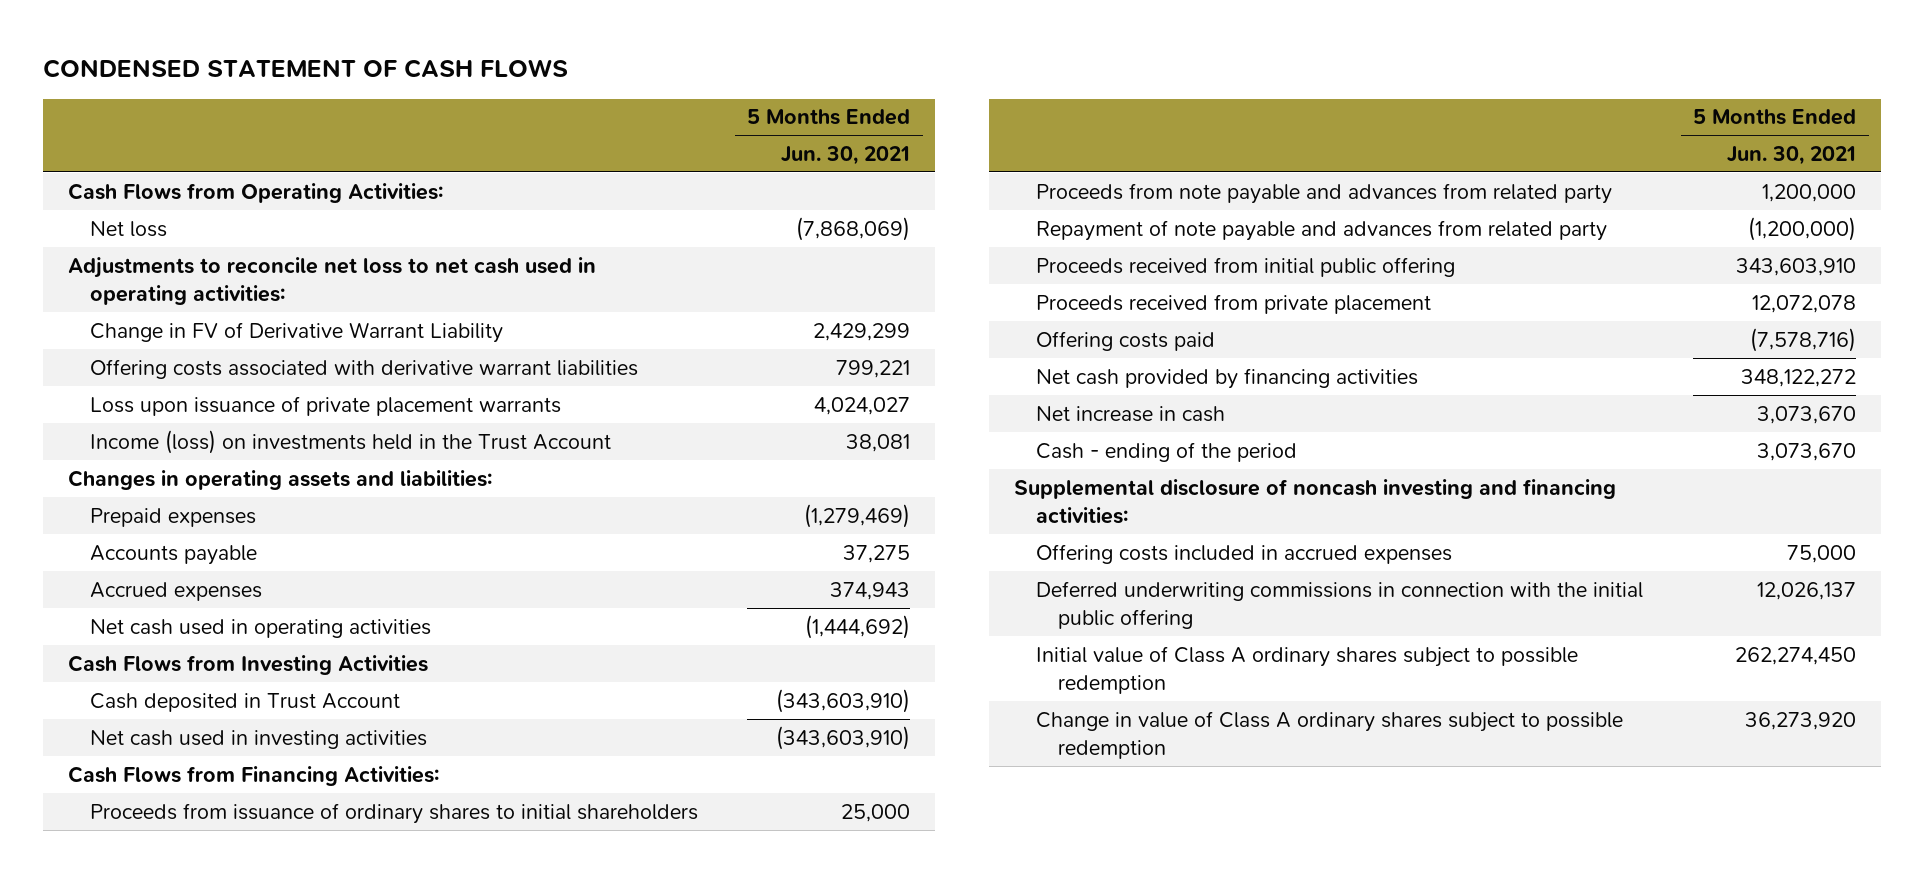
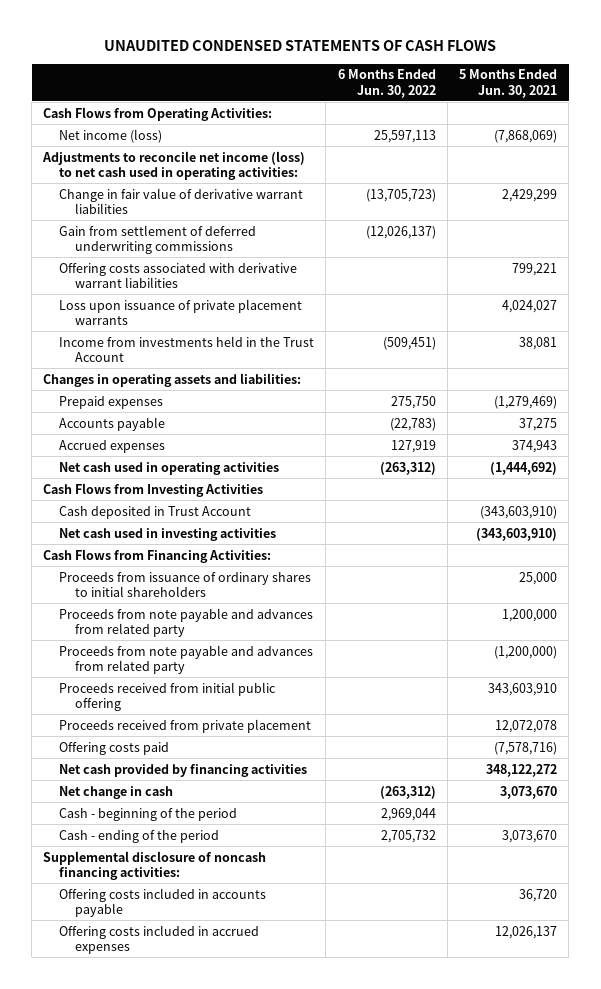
- CONDENSED STATEMENT OF CASH FLOWS
+ UNAUDITED CONDENSED STATEMENTS OF CASH FLOWS
- | 5 Months Ended Jun. 30, 2021
+ | 6 Months Ended Jun. 30, 2022 | 5 Months Ended Jun. 30, 2021
- Net loss | (7,868,069)
- Adjustments to reconcile net loss to net cash used in operating activities:
- Change in FV of Derivative Warrant Liability | 2,429,299
+ Net income (loss) | 25,597,113 | (7,868,069)
+ Adjustments to reconcile net income (loss) to net cash used in operating activities:
+ Change in fair value of derivative warrant liabilities | (13,705,723) | 2,429,299
+ Gain from settlement of deferred underwriting commissions | (12,026,137) |
- Income (loss) on investments held in the Trust Account | 38,081
+ Income from investments held in the Trust Account | (509,451) | 38,081
- Repayment of note payable and advances from related party | (1,200,000)
+ Proceeds from note payable and advances from related party | | (1,200,000)
- Net increase in cash | 3,073,670
+ Net change in cash | (263,312) | 3,073,670
+ Cash - beginning of the period | 2,969,044 |
- Supplemental disclosure of noncash investing and financing activities:
- Offering costs included in accrued expenses | 75,000
- Deferred underwriting commissions in connection with the initial public offering | 12,026,137
- Initial value of Class A ordinary shares subject to possible redemption | 262,274,450
- Change in value of Class A ordinary shares subject to possible redemption | 36,273,920
+ Supplemental disclosure of noncash financing activities:
+ Offering costs included in accounts payable | | 36,720
+ Offering costs included in accrued expenses | | 12,026,137

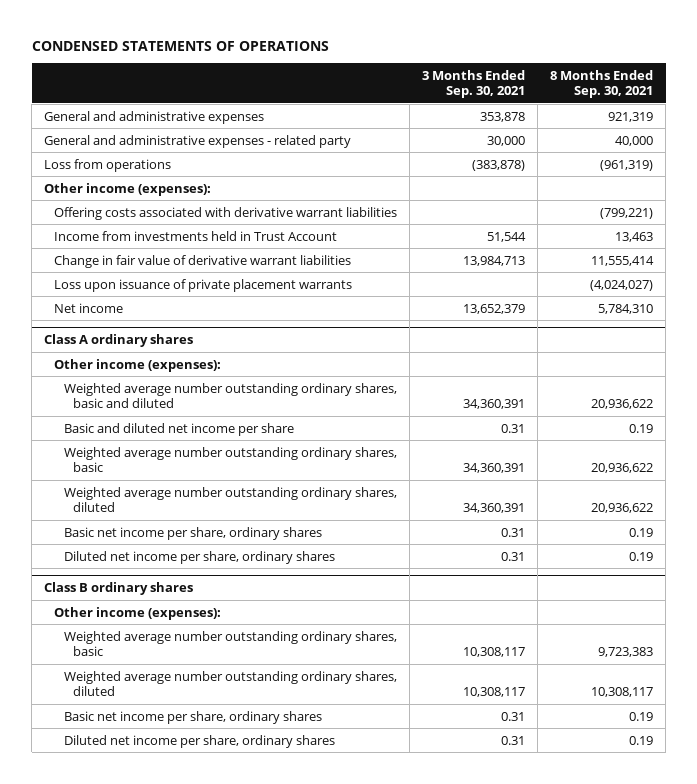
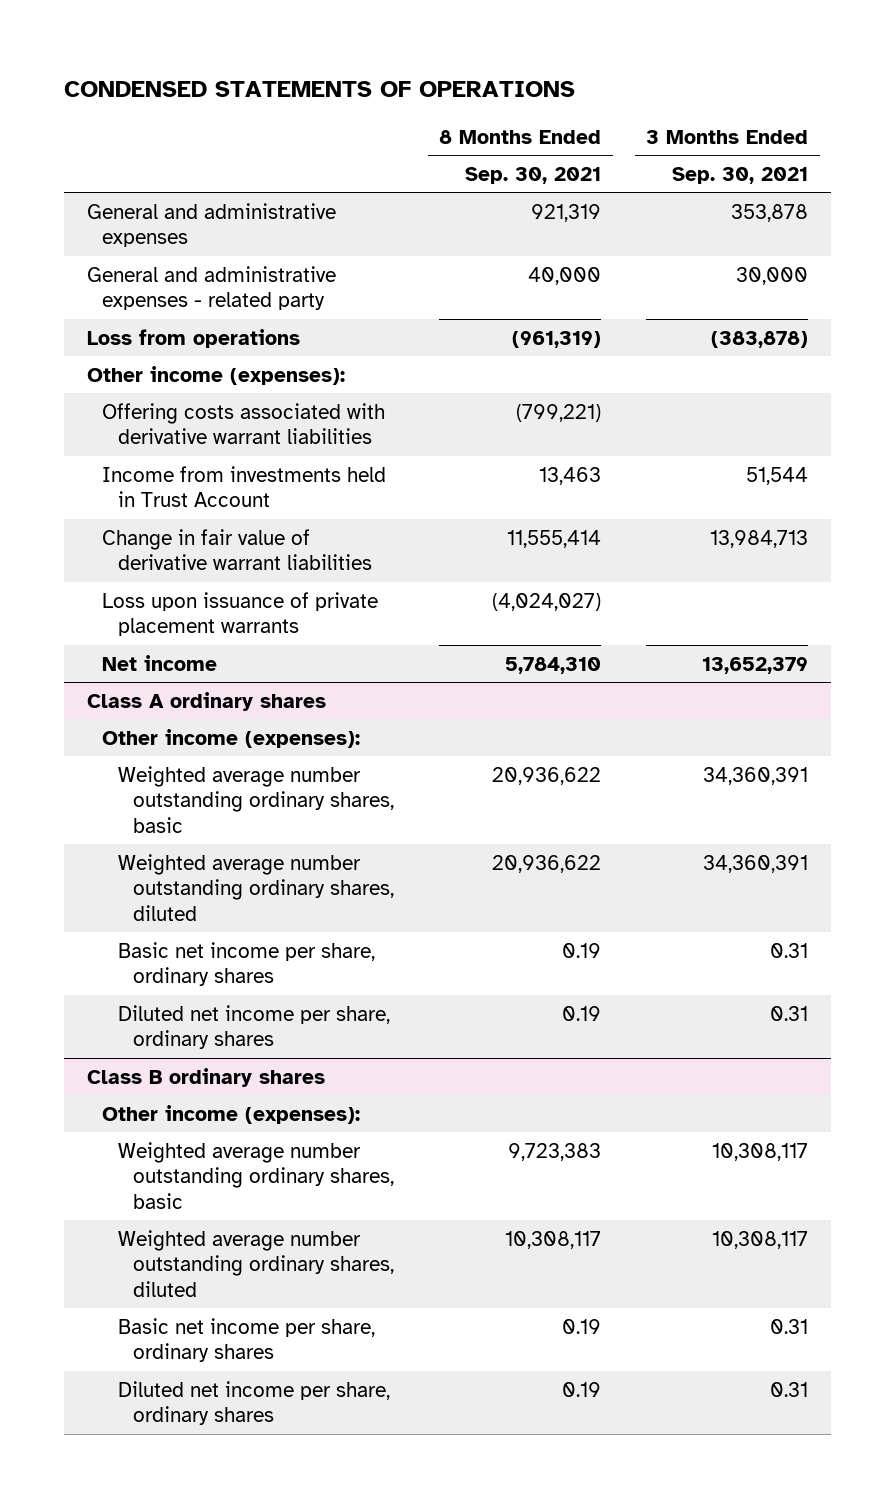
- | 3 Months Ended Sep. 30, 2021 | 8 Months Ended Sep. 30, 2021
+ | 8 Months Ended Sep. 30, 2021 | 3 Months Ended Sep. 30, 2021
@ Class A ordinary shares
- Weighted average number outstanding ordinary shares, basic and diluted | 34,360,391 | 20,936,622
- Basic and diluted net income per share | 0.31 | 0.19

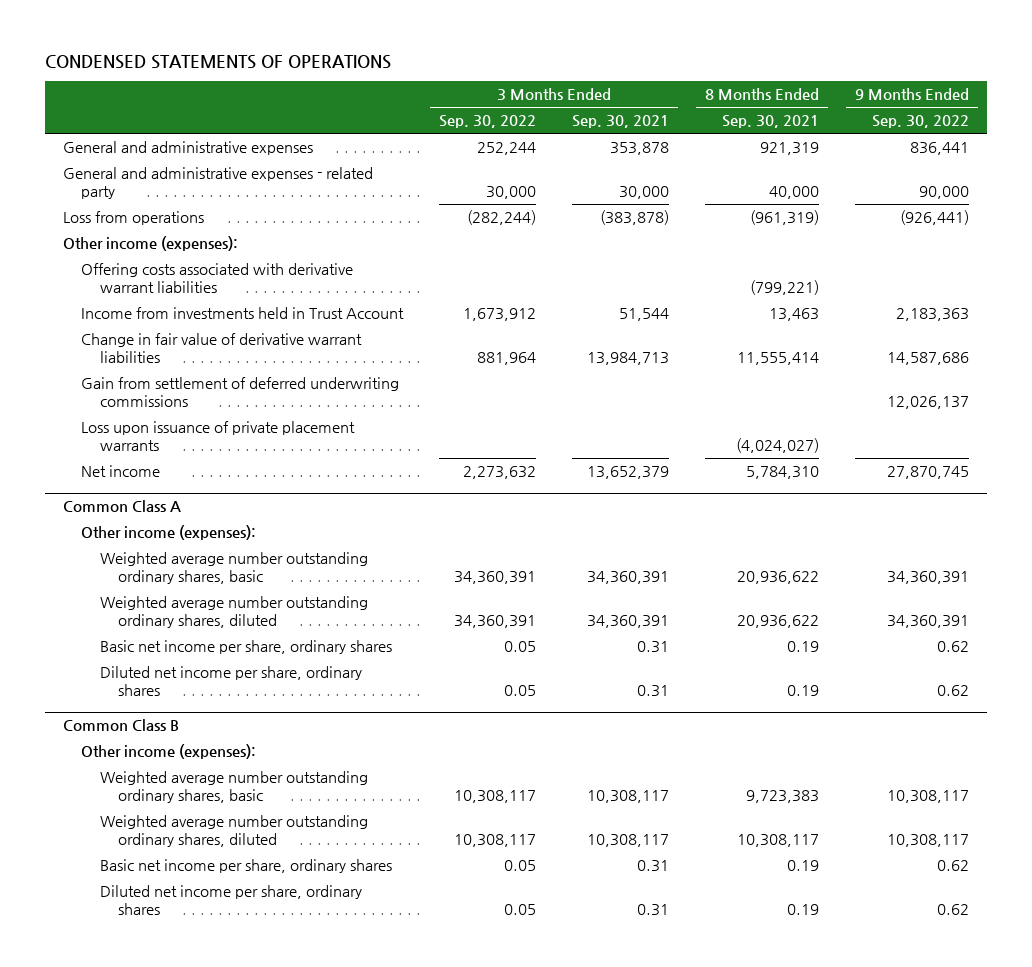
- | 8 Months Ended Sep. 30, 2021 | 3 Months Ended Sep. 30, 2021
+ | 3 Months Ended Sep. 30, 2022 | 3 Months Ended Sep. 30, 2021 | 8 Months Ended Sep. 30, 2021 | 9 Months Ended Sep. 30, 2022
+ Gain from settlement of deferred underwriting commissions | | | | 12,026,137
- Class A ordinary shares
+ Common Class A
- Class B ordinary shares
+ Common Class B

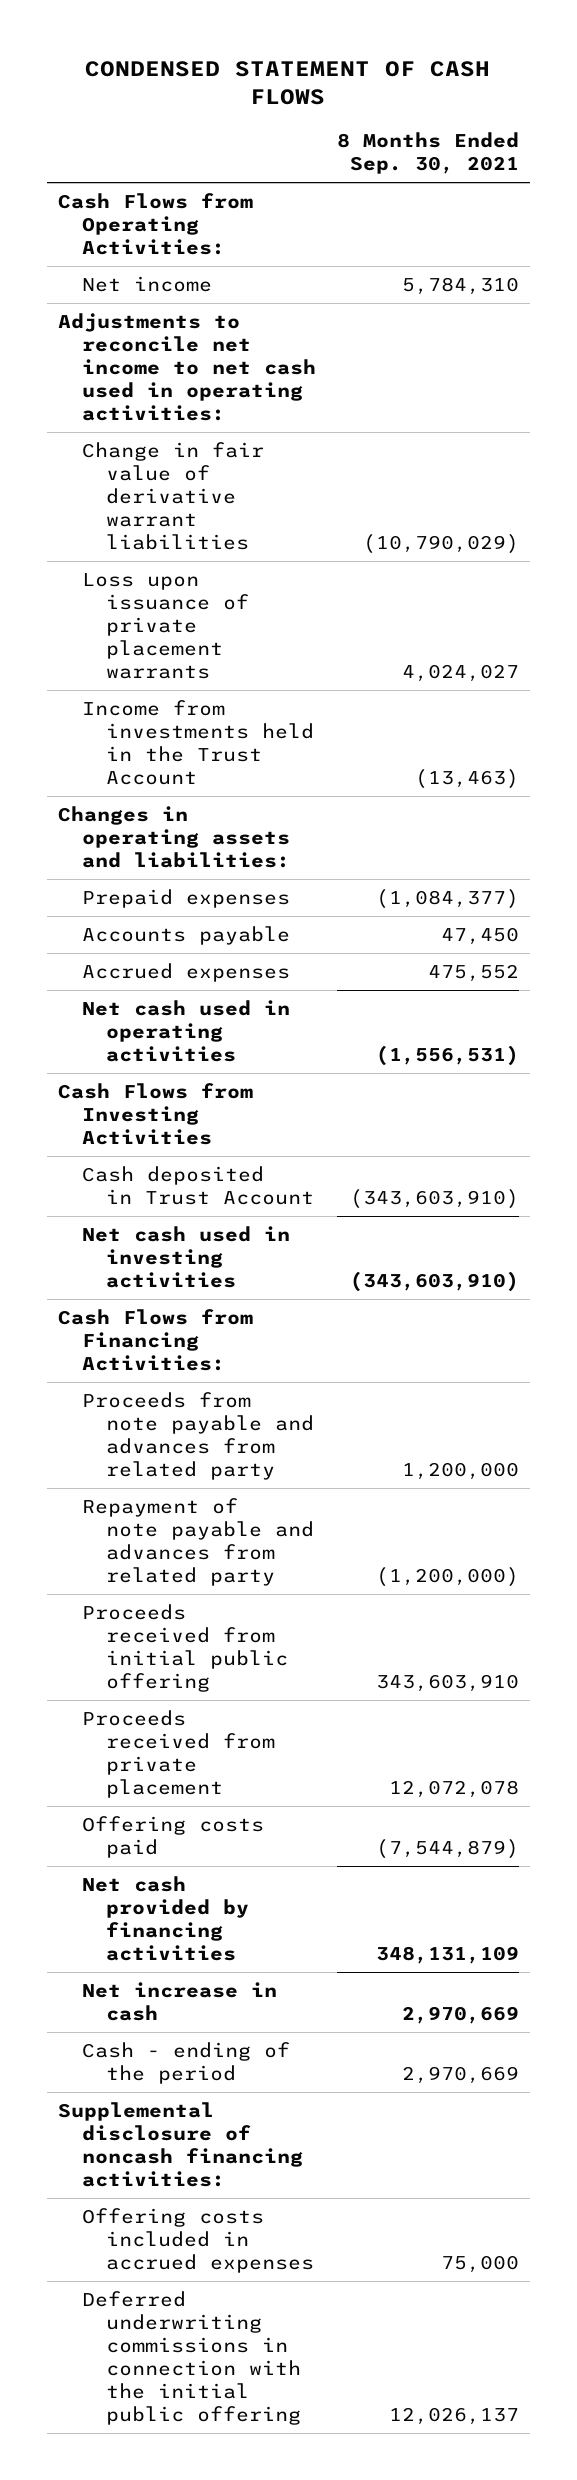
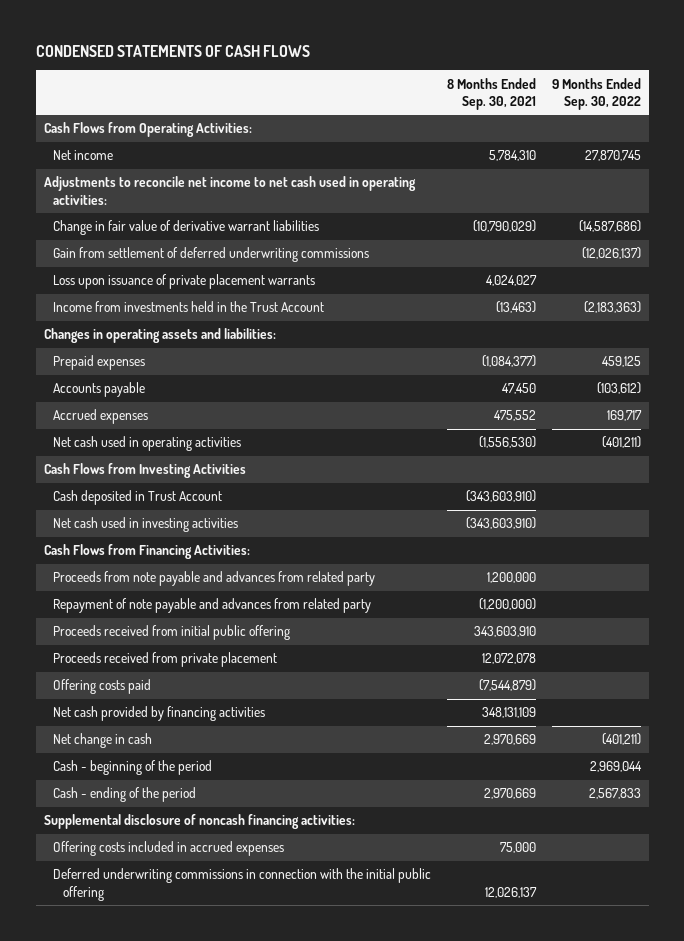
- CONDENSED STATEMENT OF CASH FLOWS
+ CONDENSED STATEMENTS OF CASH FLOWS
- | 8 Months Ended Sep. 30, 2021
+ | 8 Months Ended Sep. 30, 2021 | 9 Months Ended Sep. 30, 2022
+ Gain from settlement of deferred underwriting commissions | | (12,026,137)
- Net cash used in operating activities | (1,556,531)
+ Net cash used in operating activities | (1,556,530) | (401,211)
- Net increase in cash | 2,970,669
+ Net change in cash | 2,970,669 | (401,211)
+ Cash - beginning of the period | | 2,969,044

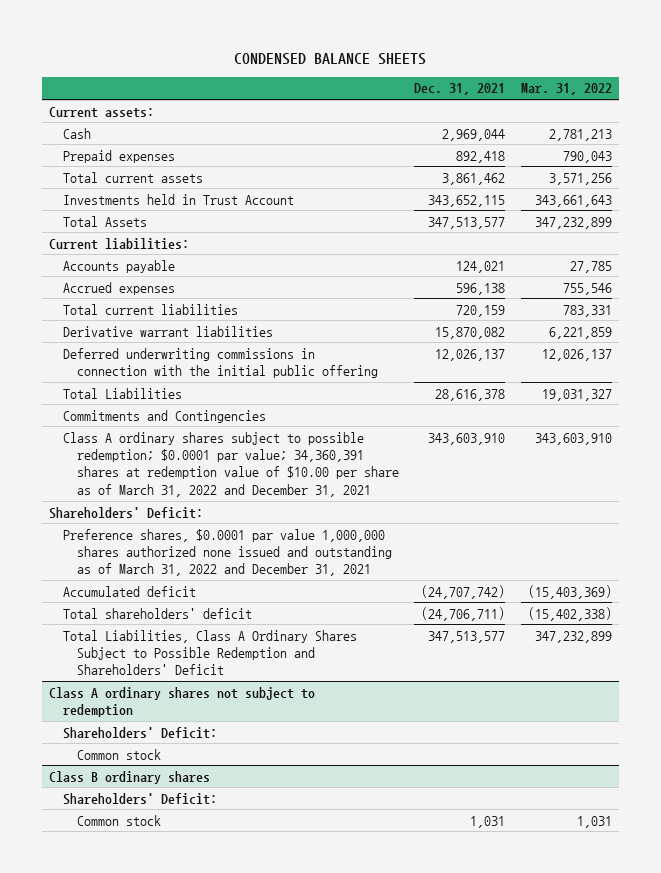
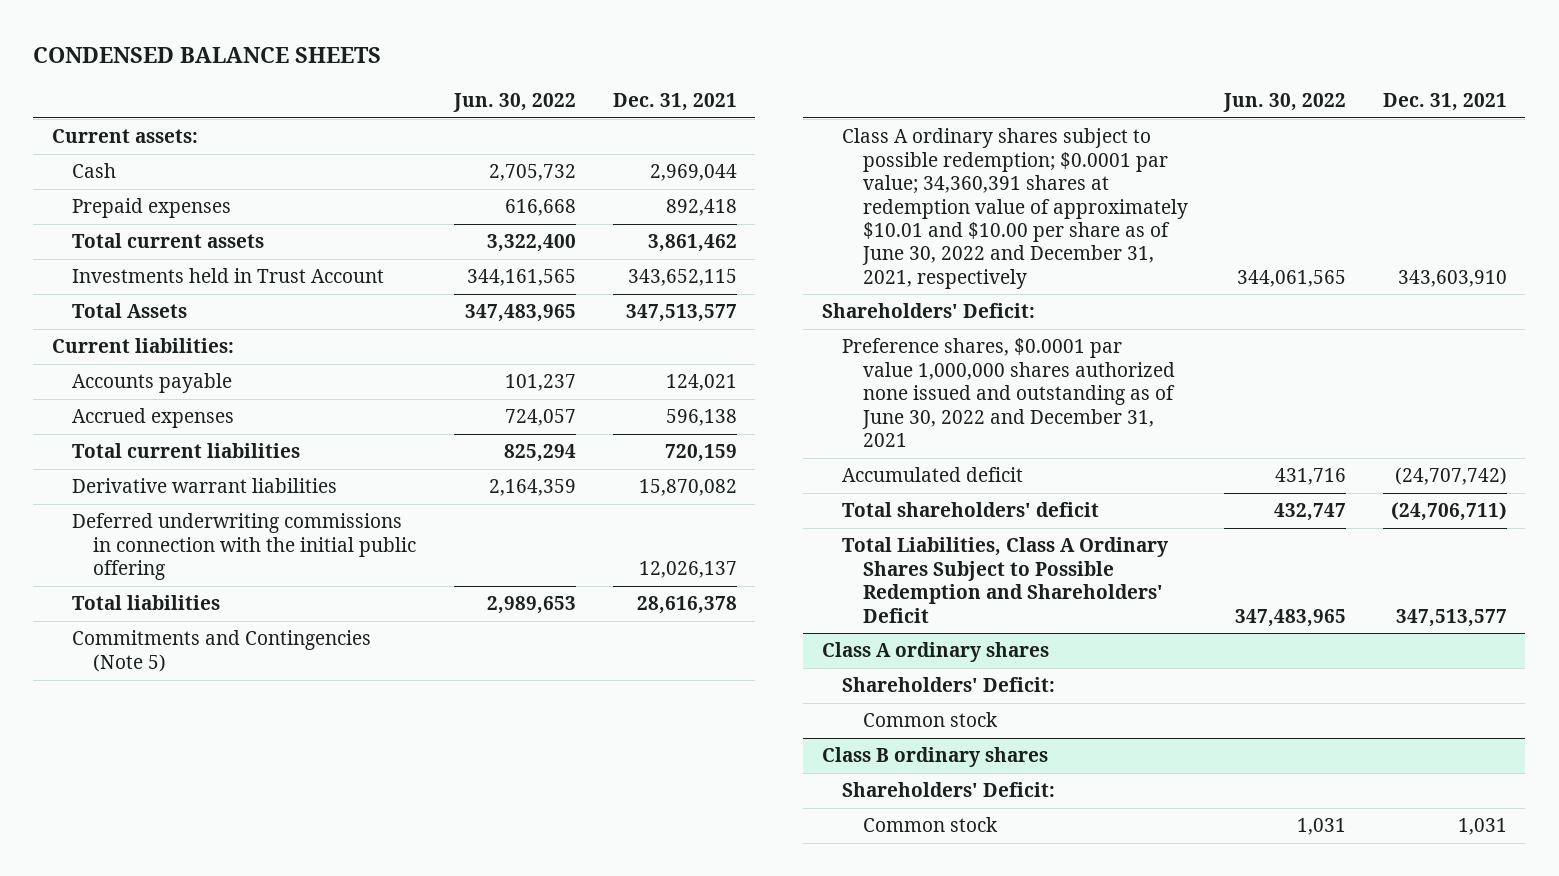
- | Dec. 31, 2021 | Mar. 31, 2022
+ | Jun. 30, 2022 | Dec. 31, 2021
- Total Liabilities | 28,616,378 | 19,031,327
- Commitments and Contingencies
- Class A ordinary shares subject to possible redemption; $0.0001 par value; 34,360,391 shares at redemption value of $10.00 per share as of March 31, 2022 and December 31, 2021 | 343,603,910 | 343,603,910
+ Total liabilities | 2,989,653 | 28,616,378
+ Commitments and Contingencies (Note 5)
+ Class A ordinary shares subject to possible redemption; $0.0001 par value; 34,360,391 shares at redemption value of approximately $10.01 and $10.00 per share as of June 30, 2022 and December 31, 2021, respectively | 344,061,565 | 343,603,910
- Preference shares, $0.0001 par value 1,000,000 shares authorized none issued and outstanding as of March 31, 2022 and December 31, 2021
+ Preference shares, $0.0001 par value 1,000,000 shares authorized none issued and outstanding as of June 30, 2022 and December 31, 2021
- Class A ordinary shares not subject to redemption
+ Class A ordinary shares

